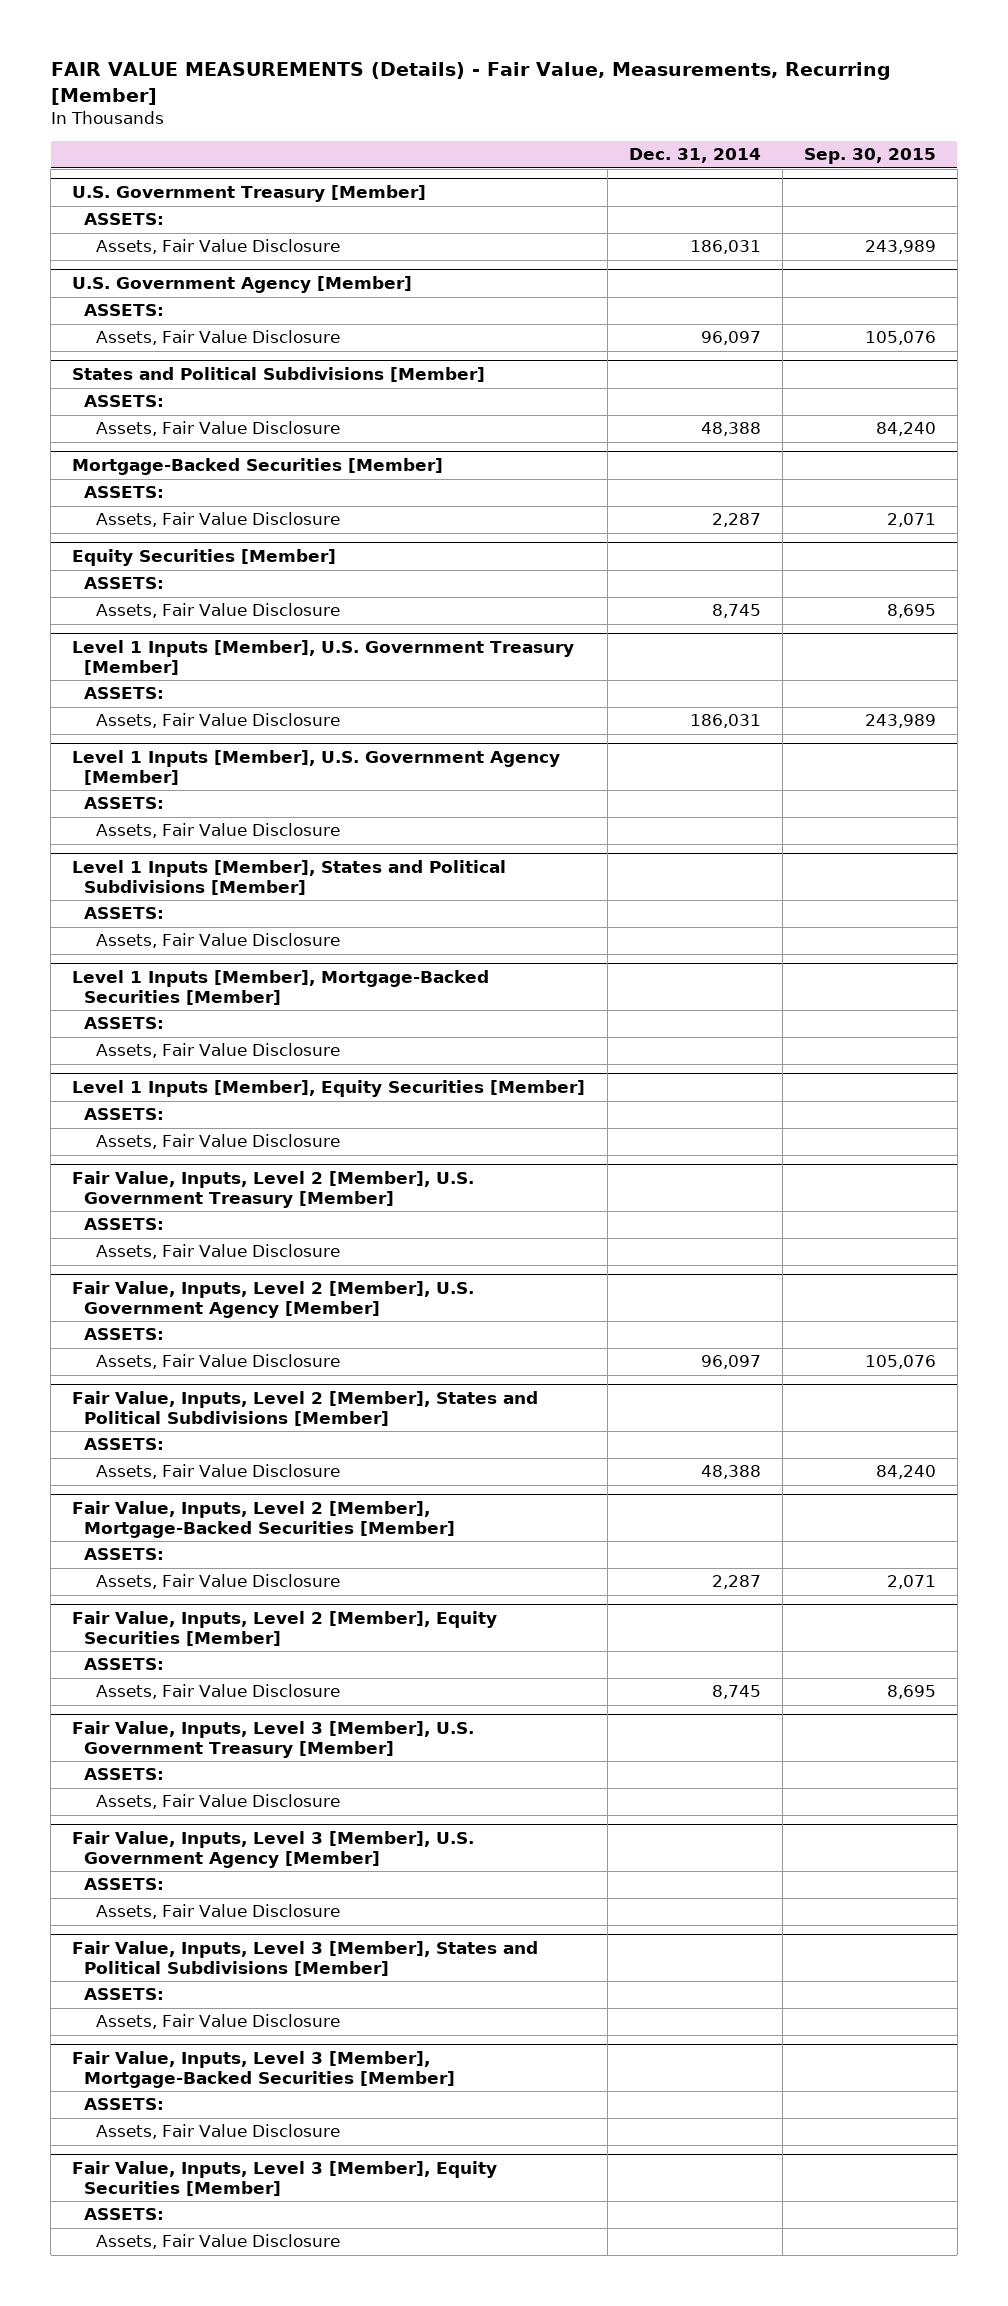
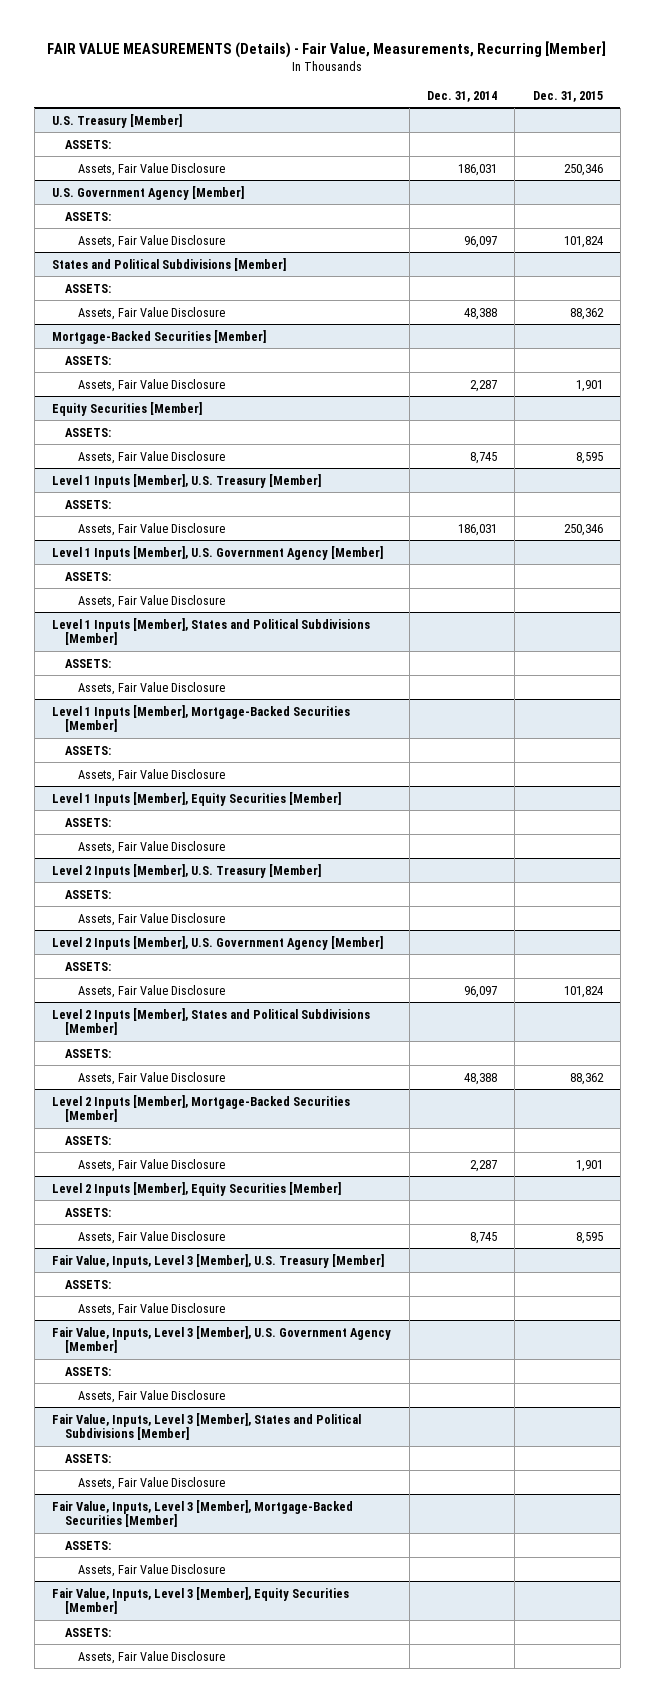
- | Dec. 31, 2014 | Sep. 30, 2015
+ | Dec. 31, 2014 | Dec. 31, 2015
- U.S. Government Treasury [Member]
+ U.S. Treasury [Member]
- Level 1 Inputs [Member], U.S. Government Treasury [Member]
+ Level 1 Inputs [Member], U.S. Treasury [Member]
- Fair Value, Inputs, Level 2 [Member], U.S. Government Treasury [Member]
+ Level 2 Inputs [Member], U.S. Treasury [Member]
- Fair Value, Inputs, Level 2 [Member], U.S. Government Agency [Member]
+ Level 2 Inputs [Member], U.S. Government Agency [Member]
- Fair Value, Inputs, Level 2 [Member], States and Political Subdivisions [Member]
+ Level 2 Inputs [Member], States and Political Subdivisions [Member]
- Fair Value, Inputs, Level 2 [Member], Mortgage-Backed Securities [Member]
+ Level 2 Inputs [Member], Mortgage-Backed Securities [Member]
- Fair Value, Inputs, Level 2 [Member], Equity Securities [Member]
+ Level 2 Inputs [Member], Equity Securities [Member]
- Fair Value, Inputs, Level 3 [Member], U.S. Government Treasury [Member]
+ Fair Value, Inputs, Level 3 [Member], U.S. Treasury [Member]

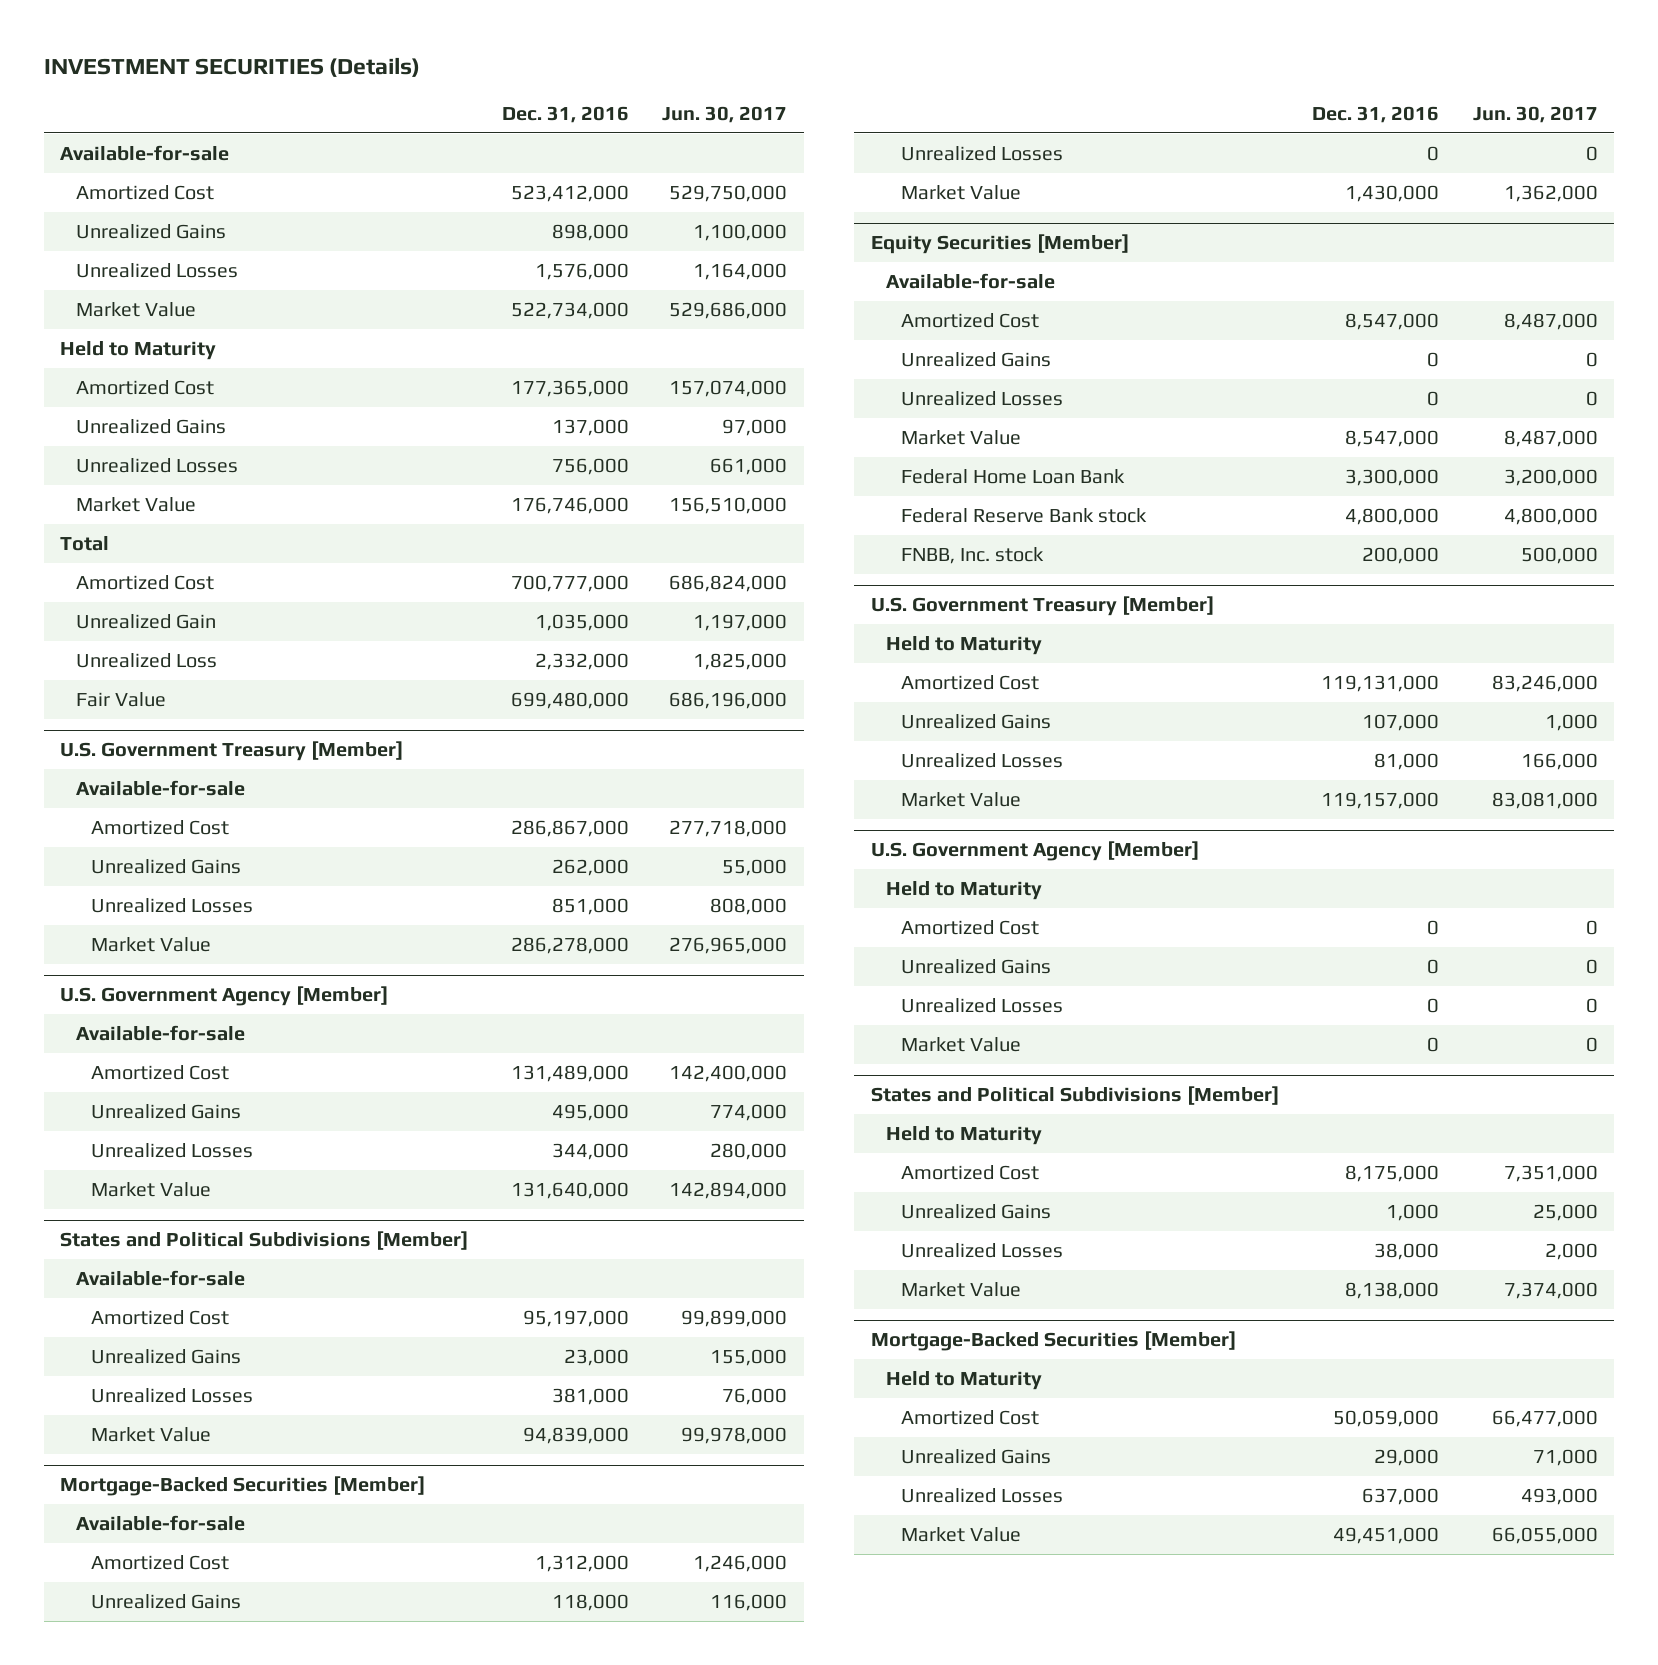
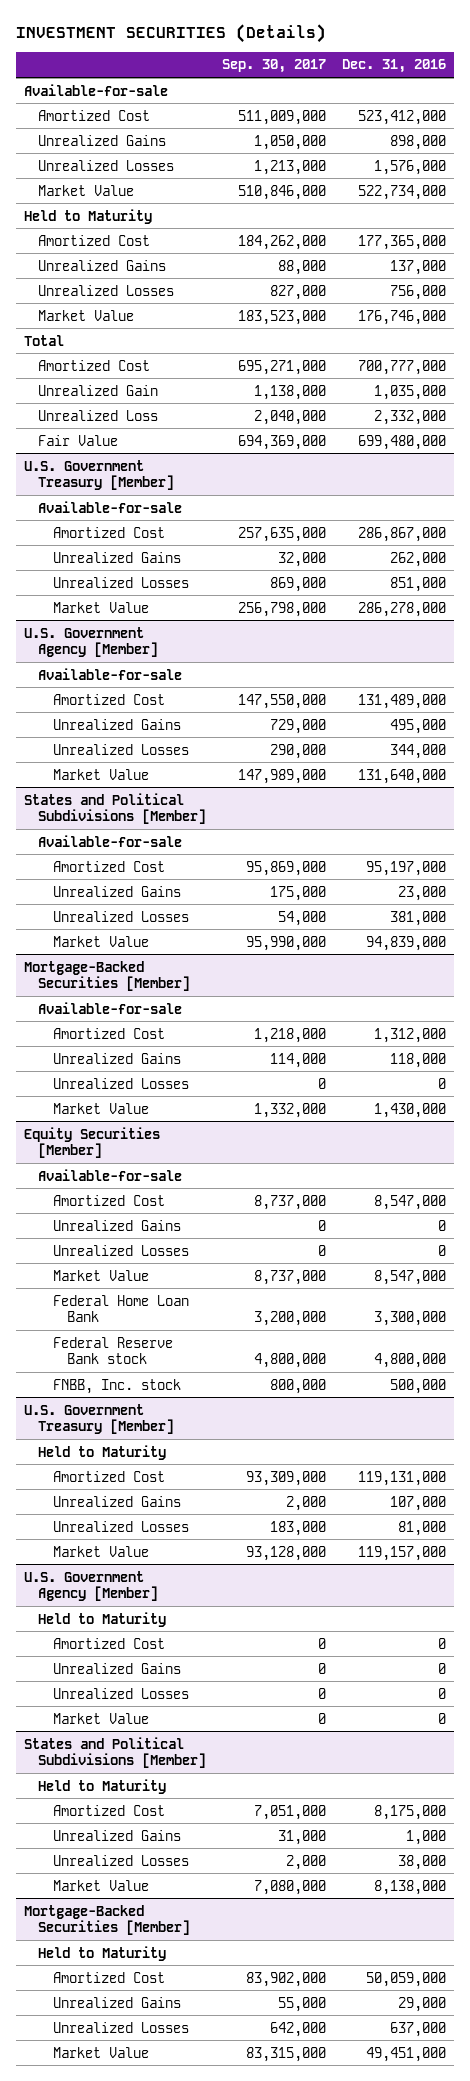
- | Dec. 31, 2016 | Jun. 30, 2017
+ | Sep. 30, 2017 | Dec. 31, 2016
@ Equity Securities [Member]
- FNBB, Inc. stock | 200,000 | 500,000
+ FNBB, Inc. stock | 800,000 | 500,000

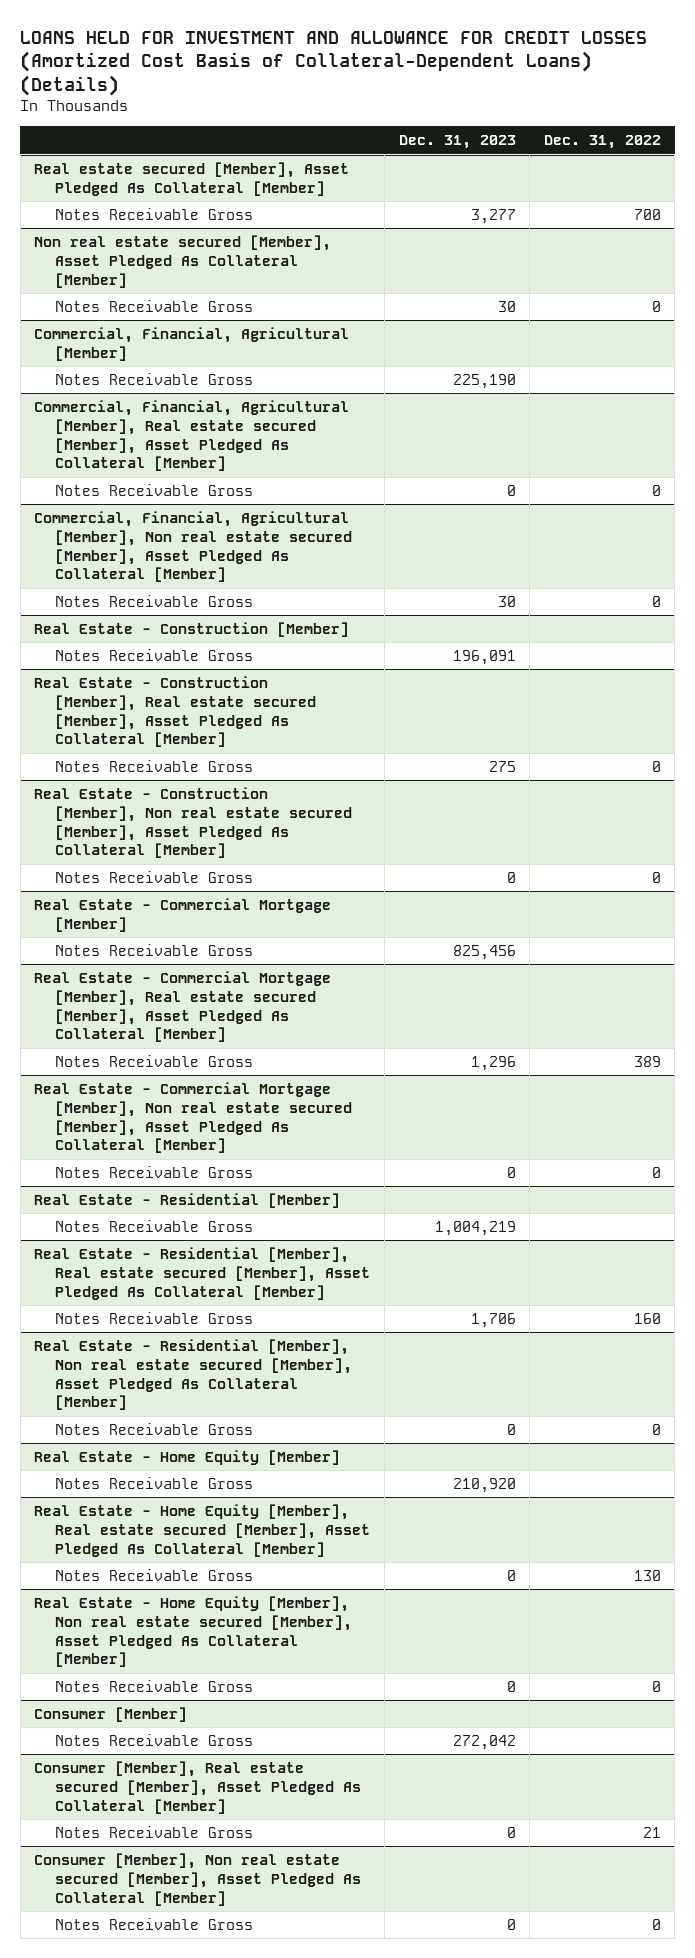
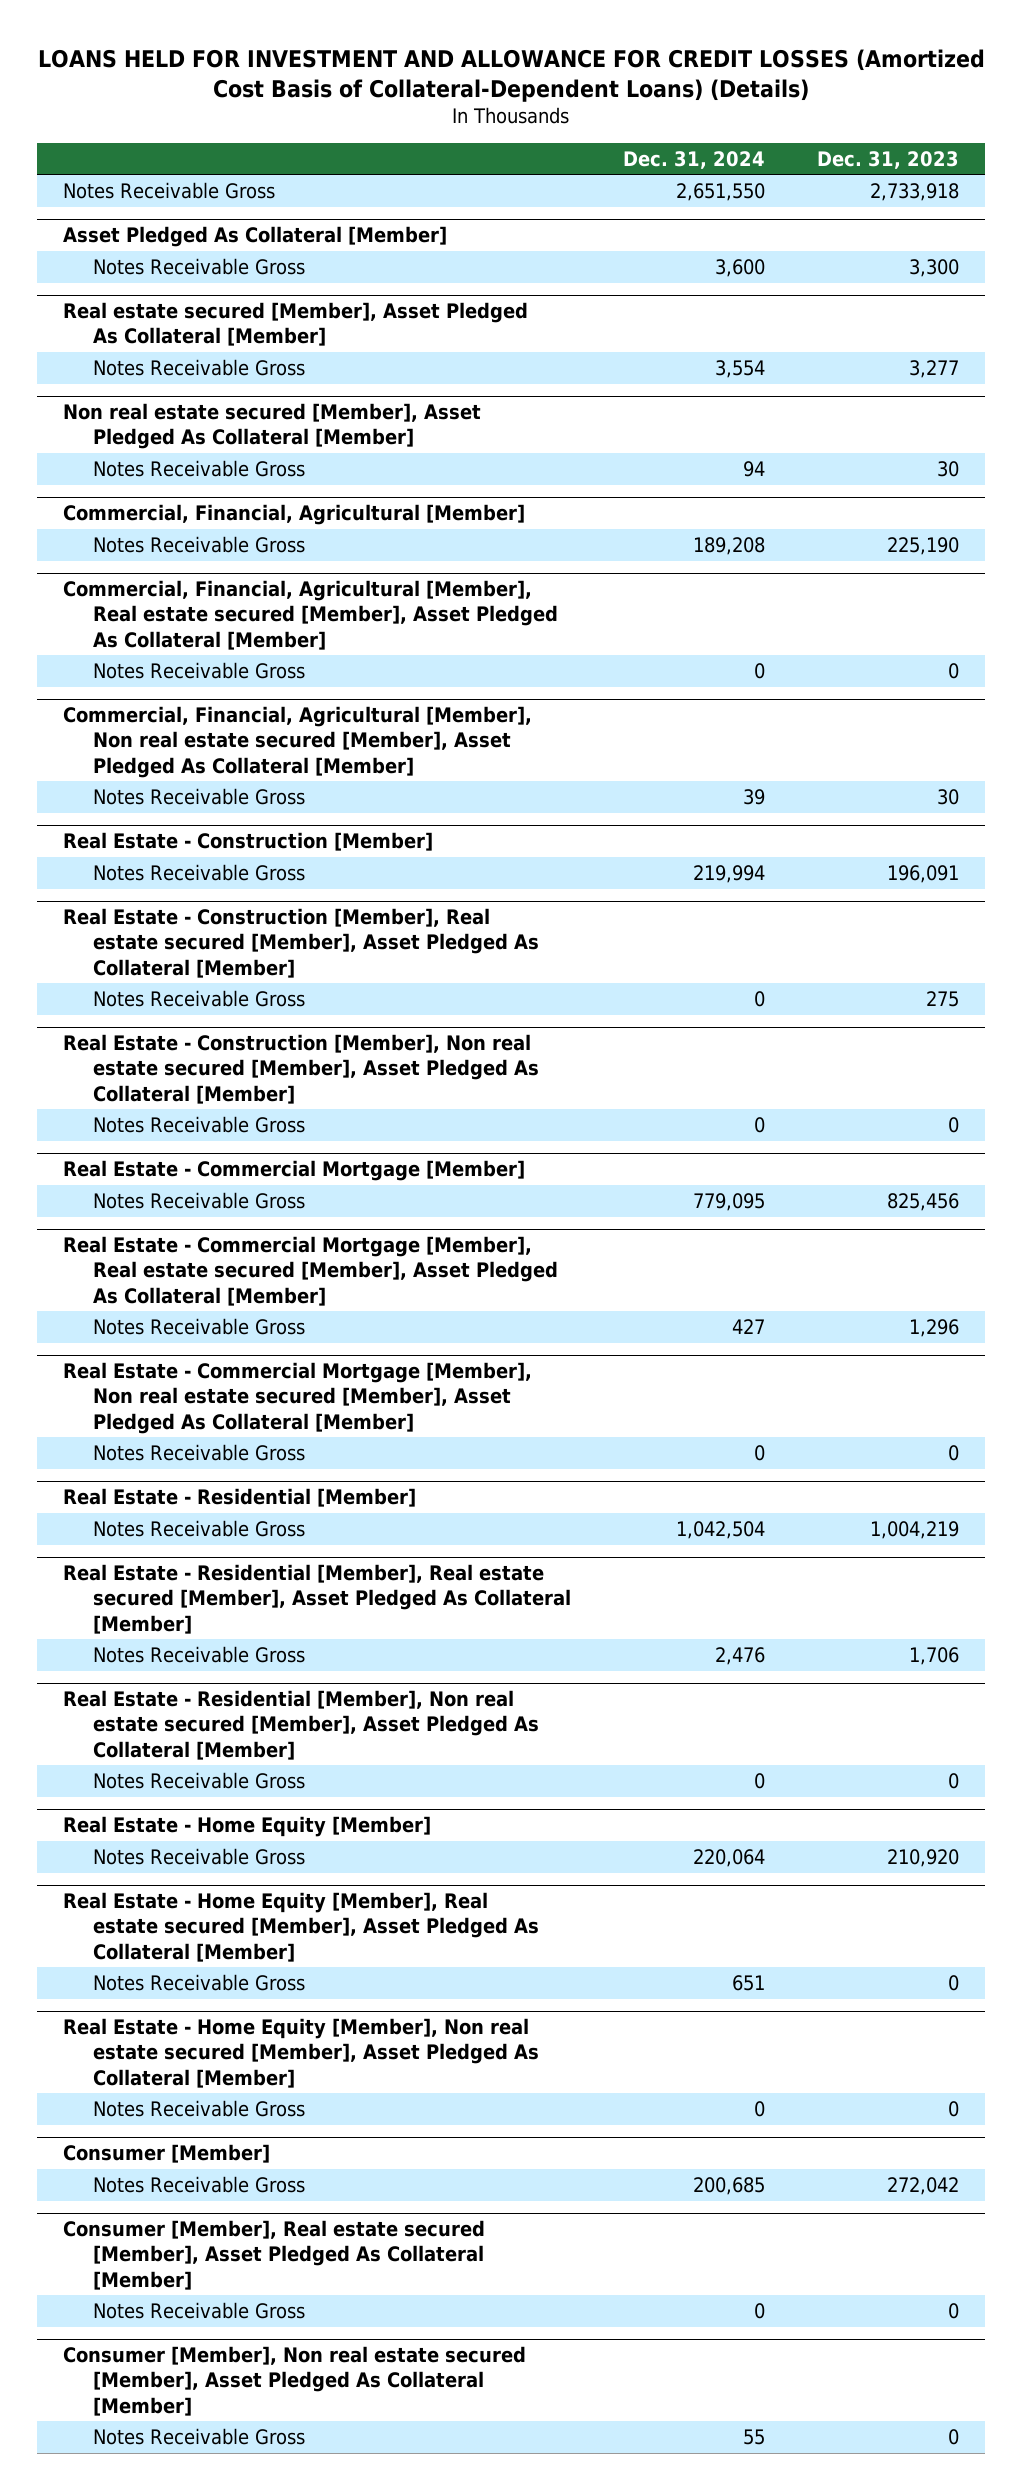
- | Dec. 31, 2023 | Dec. 31, 2022
+ | Dec. 31, 2024 | Dec. 31, 2023
+ Notes Receivable Gross | 2,651,550 | 2,733,918
+ Asset Pledged As Collateral [Member]
+ Notes Receivable Gross | 3,600 | 3,300

